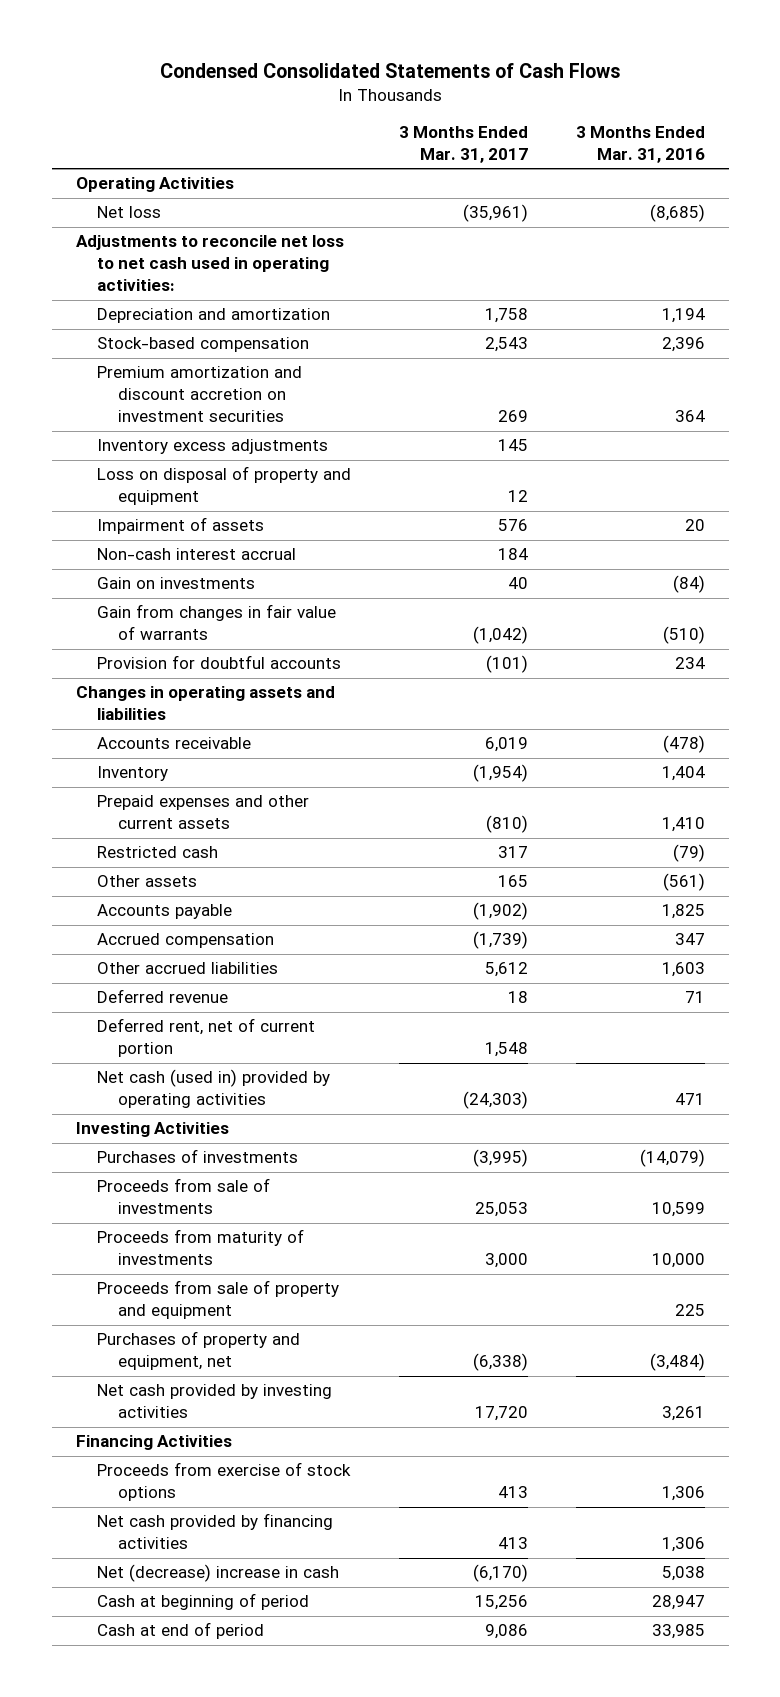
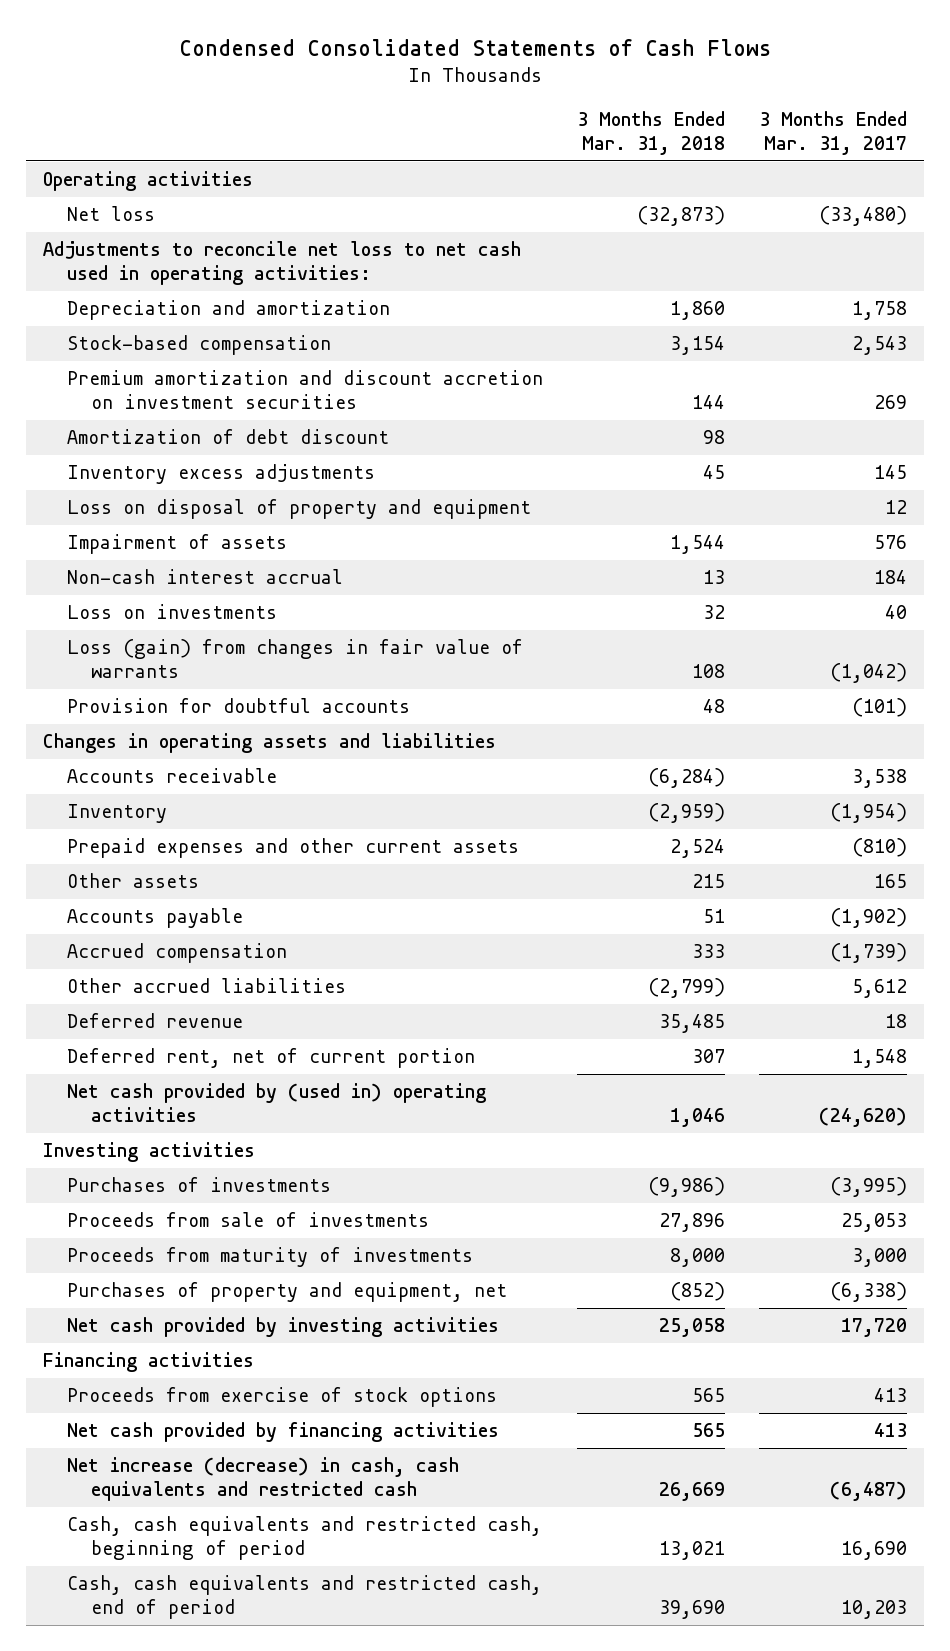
- | 3 Months Ended Mar. 31, 2017 | 3 Months Ended Mar. 31, 2016
+ | 3 Months Ended Mar. 31, 2018 | 3 Months Ended Mar. 31, 2017
- Operating Activities
- Net loss | (35,961) | (8,685)
+ Operating activities
+ Net loss | (32,873) | (33,480)
+ Amortization of debt discount | 98 |
- Gain on investments | 40 | (84)
- Gain from changes in fair value of warrants | (1,042) | (510)
+ Loss on investments | 32 | 40
+ Loss (gain) from changes in fair value of warrants | 108 | (1,042)
- Accounts receivable | 6,019 | (478)
+ Accounts receivable | (6,284) | 3,538
- Restricted cash | 317 | (79)
- Net cash (used in) provided by operating activities | (24,303) | 471
- Investing Activities
+ Net cash provided by (used in) operating activities | 1,046 | (24,620)
+ Investing activities
- Proceeds from sale of property and equipment | | 225
- Financing Activities
+ Financing activities
- Net (decrease) increase in cash | (6,170) | 5,038
- Cash at beginning of period | 15,256 | 28,947
- Cash at end of period | 9,086 | 33,985
+ Net increase (decrease) in cash, cash equivalents and restricted cash | 26,669 | (6,487)
+ Cash, cash equivalents and restricted cash, beginning of period | 13,021 | 16,690
+ Cash, cash equivalents and restricted cash, end of period | 39,690 | 10,203

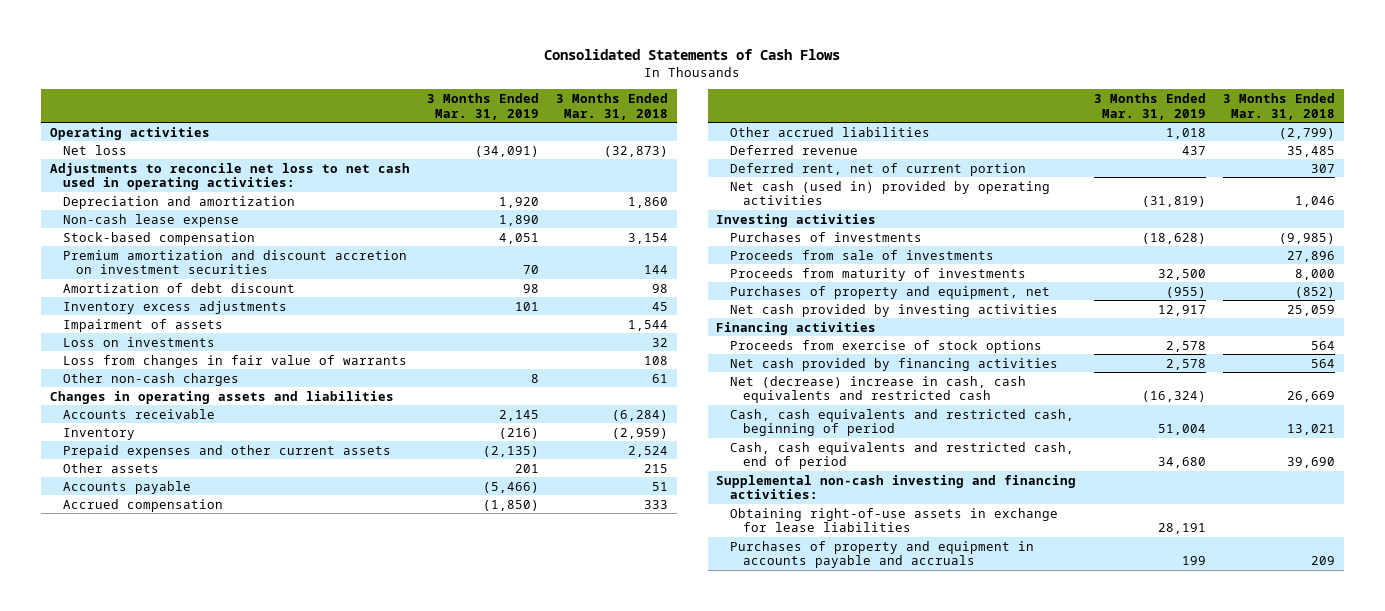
- Condensed Consolidated Statements of Cash Flows
+ Consolidated Statements of Cash Flows
- | 3 Months Ended Mar. 31, 2018 | 3 Months Ended Mar. 31, 2017
+ | 3 Months Ended Mar. 31, 2019 | 3 Months Ended Mar. 31, 2018
+ Non-cash lease expense | 1,890 |
- Loss on disposal of property and equipment | | 12
- Non-cash interest accrual | 13 | 184
- Loss (gain) from changes in fair value of warrants | 108 | (1,042)
- Provision for doubtful accounts | 48 | (101)
+ Loss from changes in fair value of warrants | | 108
+ Other non-cash charges | 8 | 61
- Net cash provided by (used in) operating activities | 1,046 | (24,620)
+ Net cash (used in) provided by operating activities | (31,819) | 1,046
- Purchases of investments | (9,986) | (3,995)
+ Purchases of investments | (18,628) | (9,985)
- Net cash provided by investing activities | 25,058 | 17,720
+ Net cash provided by investing activities | 12,917 | 25,059
- Proceeds from exercise of stock options | 565 | 413
- Net cash provided by financing activities | 565 | 413
- Net increase (decrease) in cash, cash equivalents and restricted cash | 26,669 | (6,487)
+ Proceeds from exercise of stock options | 2,578 | 564
+ Net cash provided by financing activities | 2,578 | 564
+ Net (decrease) increase in cash, cash equivalents and restricted cash | (16,324) | 26,669
+ Supplemental non-cash investing and financing activities:
+ Obtaining right-of-use assets in exchange for lease liabilities | 28,191 |
+ Purchases of property and equipment in accounts payable and accruals | 199 | 209

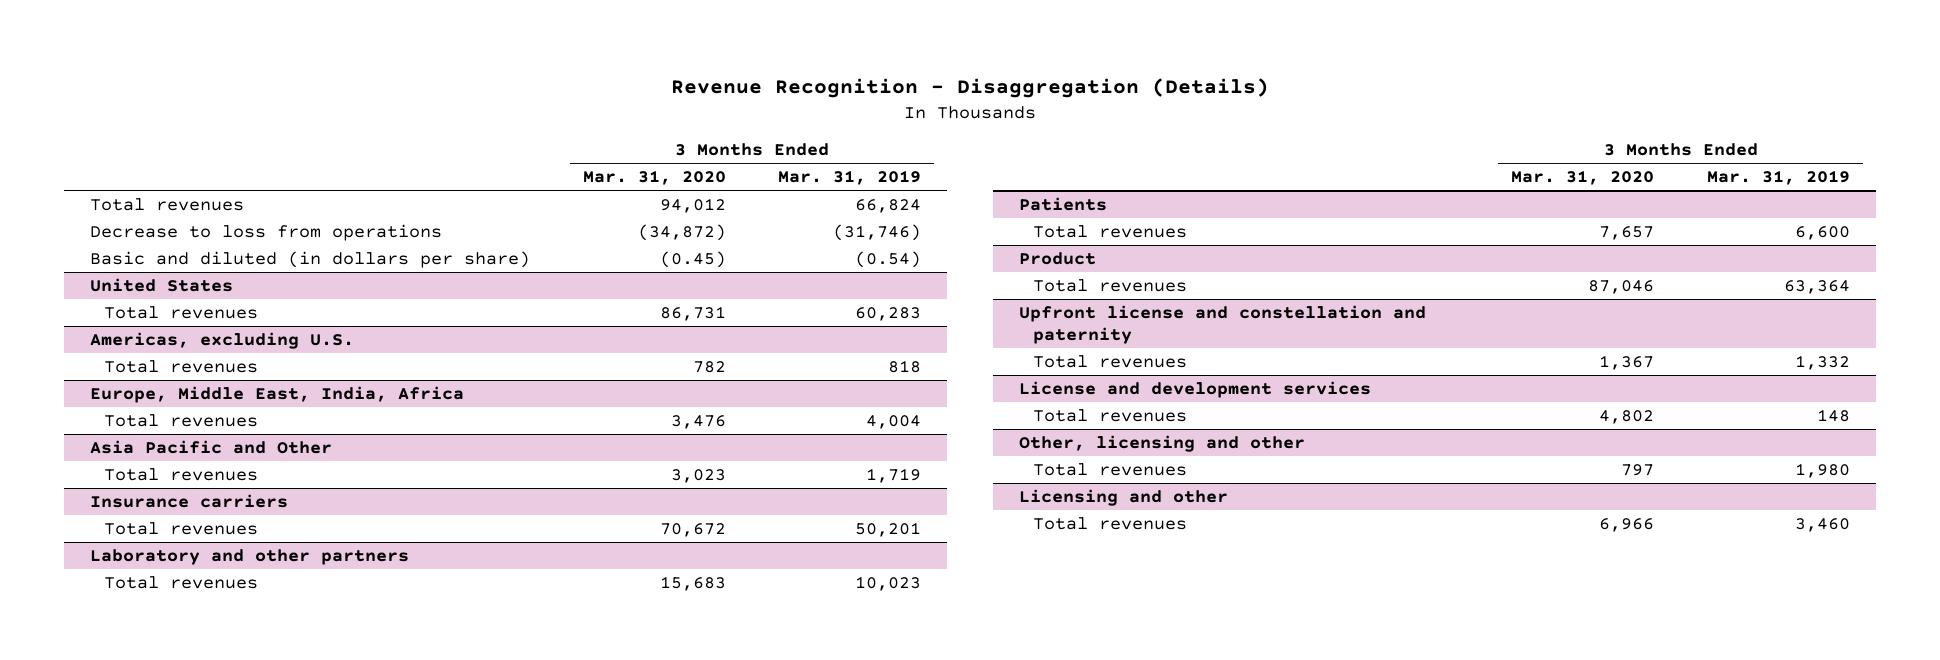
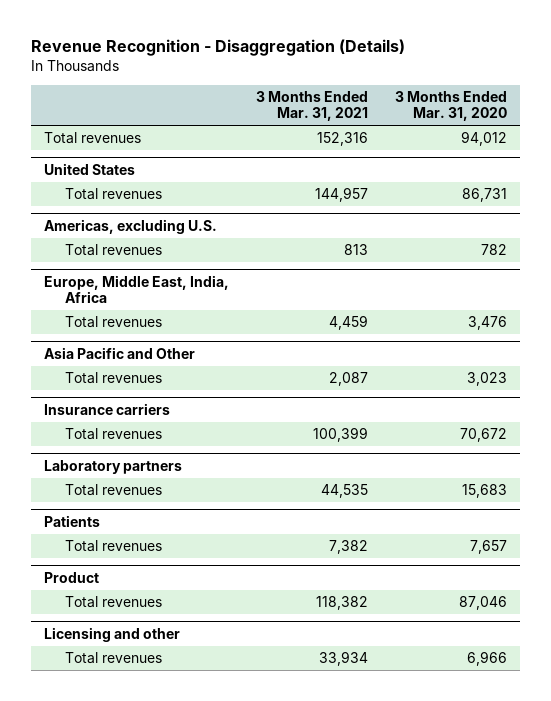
- | 3 Months Ended Mar. 31, 2020 | 3 Months Ended Mar. 31, 2019
+ | 3 Months Ended Mar. 31, 2021 | 3 Months Ended Mar. 31, 2020
- Decrease to loss from operations | (34,872) | (31,746)
- Basic and diluted (in dollars per share) | (0.45) | (0.54)
- Laboratory and other partners
+ Laboratory partners
- Upfront license and constellation and paternity
- Total revenues | 1,367 | 1,332
- License and development services
- Total revenues | 4,802 | 148
- Other, licensing and other
- Total revenues | 797 | 1,980

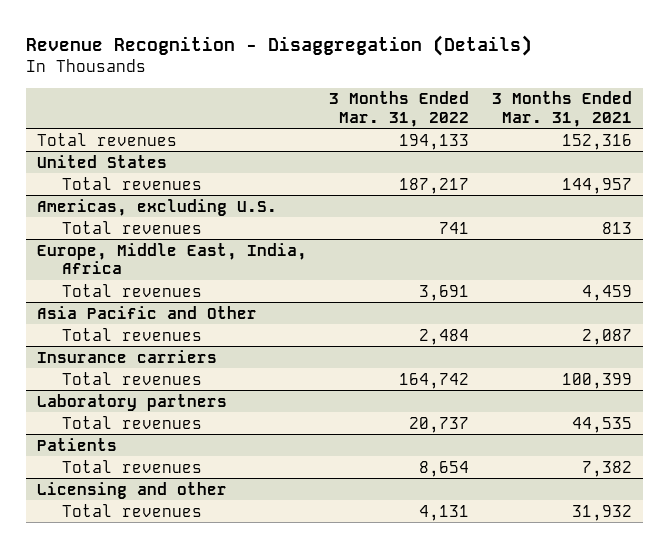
- | 3 Months Ended Mar. 31, 2021 | 3 Months Ended Mar. 31, 2020
+ | 3 Months Ended Mar. 31, 2022 | 3 Months Ended Mar. 31, 2021
- Product
- Total revenues | 118,382 | 87,046
@ Licensing and other
- Total revenues | 33,934 | 6,966
+ Total revenues | 4,131 | 31,932

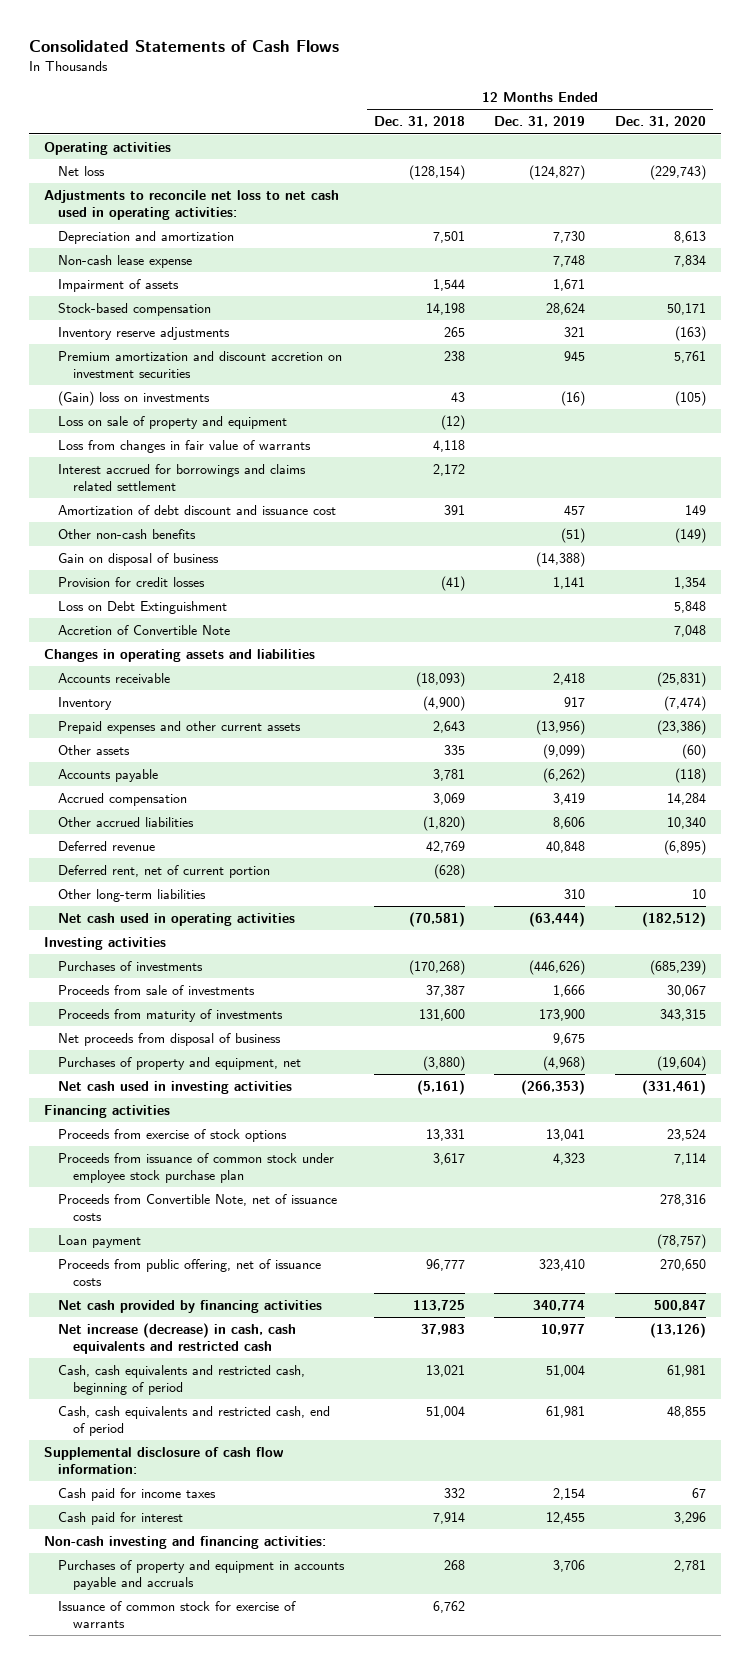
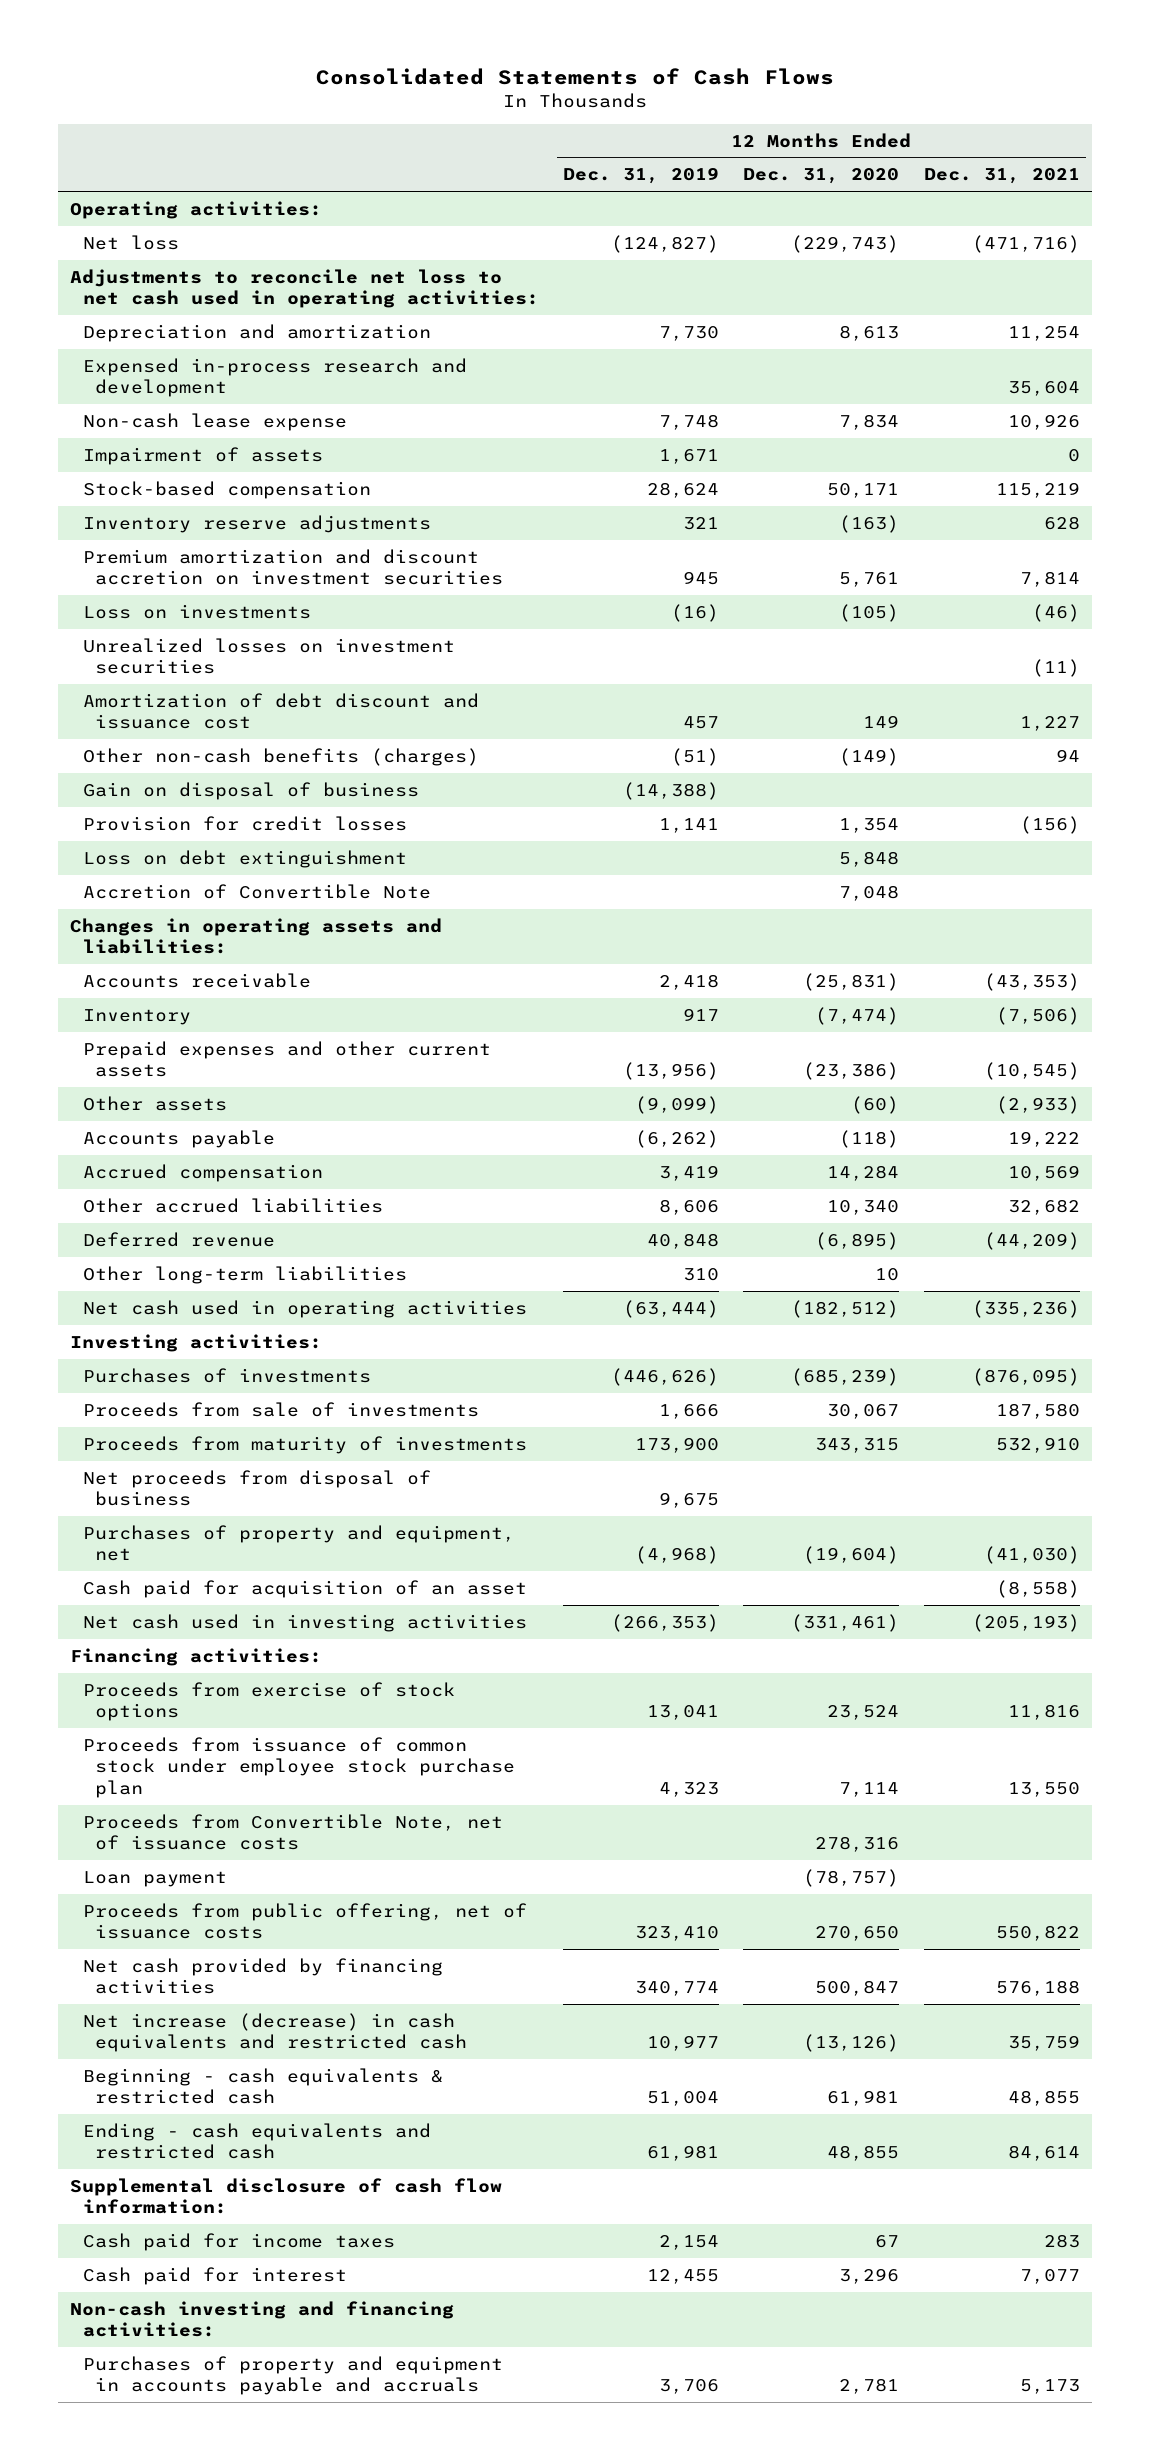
- | 12 Months Ended Dec. 31, 2018 | 12 Months Ended Dec. 31, 2019 | 12 Months Ended Dec. 31, 2020
+ | 12 Months Ended Dec. 31, 2019 | 12 Months Ended Dec. 31, 2020 | 12 Months Ended Dec. 31, 2021
- Operating activities
+ Operating activities:
+ Expensed in-process research and development | | | 35,604
- (Gain) loss on investments | 43 | (16) | (105)
- Loss on sale of property and equipment | (12) | |
- Loss from changes in fair value of warrants | 4,118 | |
- Interest accrued for borrowings and claims related settlement | 2,172 | |
+ Loss on investments | (16) | (105) | (46)
+ Unrealized losses on investment securities | | | (11)
- Other non-cash benefits | | (51) | (149)
+ Other non-cash benefits (charges) | (51) | (149) | 94
- Loss on Debt Extinguishment | | | 5,848
+ Loss on debt extinguishment | | 5,848 |
- Changes in operating assets and liabilities
+ Changes in operating assets and liabilities:
- Deferred rent, net of current portion | (628) | |
- Investing activities
+ Investing activities:
+ Cash paid for acquisition of an asset | | | (8,558)
- Financing activities
+ Financing activities:
- Net increase (decrease) in cash, cash equivalents and restricted cash | 37,983 | 10,977 | (13,126)
- Cash, cash equivalents and restricted cash, beginning of period | 13,021 | 51,004 | 61,981
- Cash, cash equivalents and restricted cash, end of period | 51,004 | 61,981 | 48,855
+ Net increase (decrease) in cash equivalents and restricted cash | 10,977 | (13,126) | 35,759
+ Beginning - cash equivalents & restricted cash | 51,004 | 61,981 | 48,855
+ Ending - cash equivalents and restricted cash | 61,981 | 48,855 | 84,614
- Issuance of common stock for exercise of warrants | 6,762 | |

